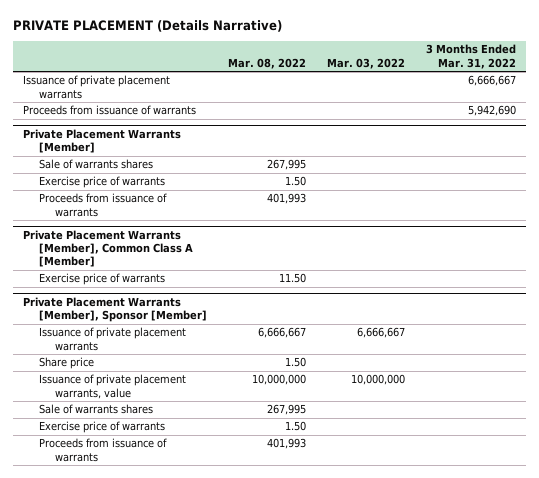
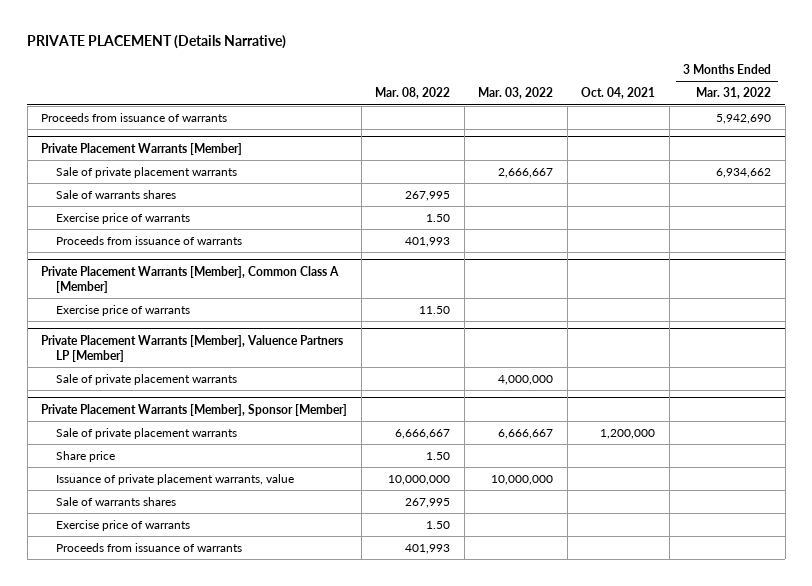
- | Mar. 08, 2022 | Mar. 03, 2022 | 3 Months Ended Mar. 31, 2022
+ | Mar. 08, 2022 | Mar. 03, 2022 | Oct. 04, 2021 | 3 Months Ended Mar. 31, 2022
- Issuance of private placement warrants | | | 6,666,667
@ Private Placement Warrants [Member]
+ Sale of private placement warrants | | 2,666,667 | | 6,934,662
+ Private Placement Warrants [Member], Valuence Partners LP [Member]
+ Sale of private placement warrants | | 4,000,000 | |
@ Private Placement Warrants [Member], Sponsor [Member]
- Issuance of private placement warrants | 6,666,667 | 6,666,667 |
+ Sale of private placement warrants | 6,666,667 | 6,666,667 | 1,200,000 |

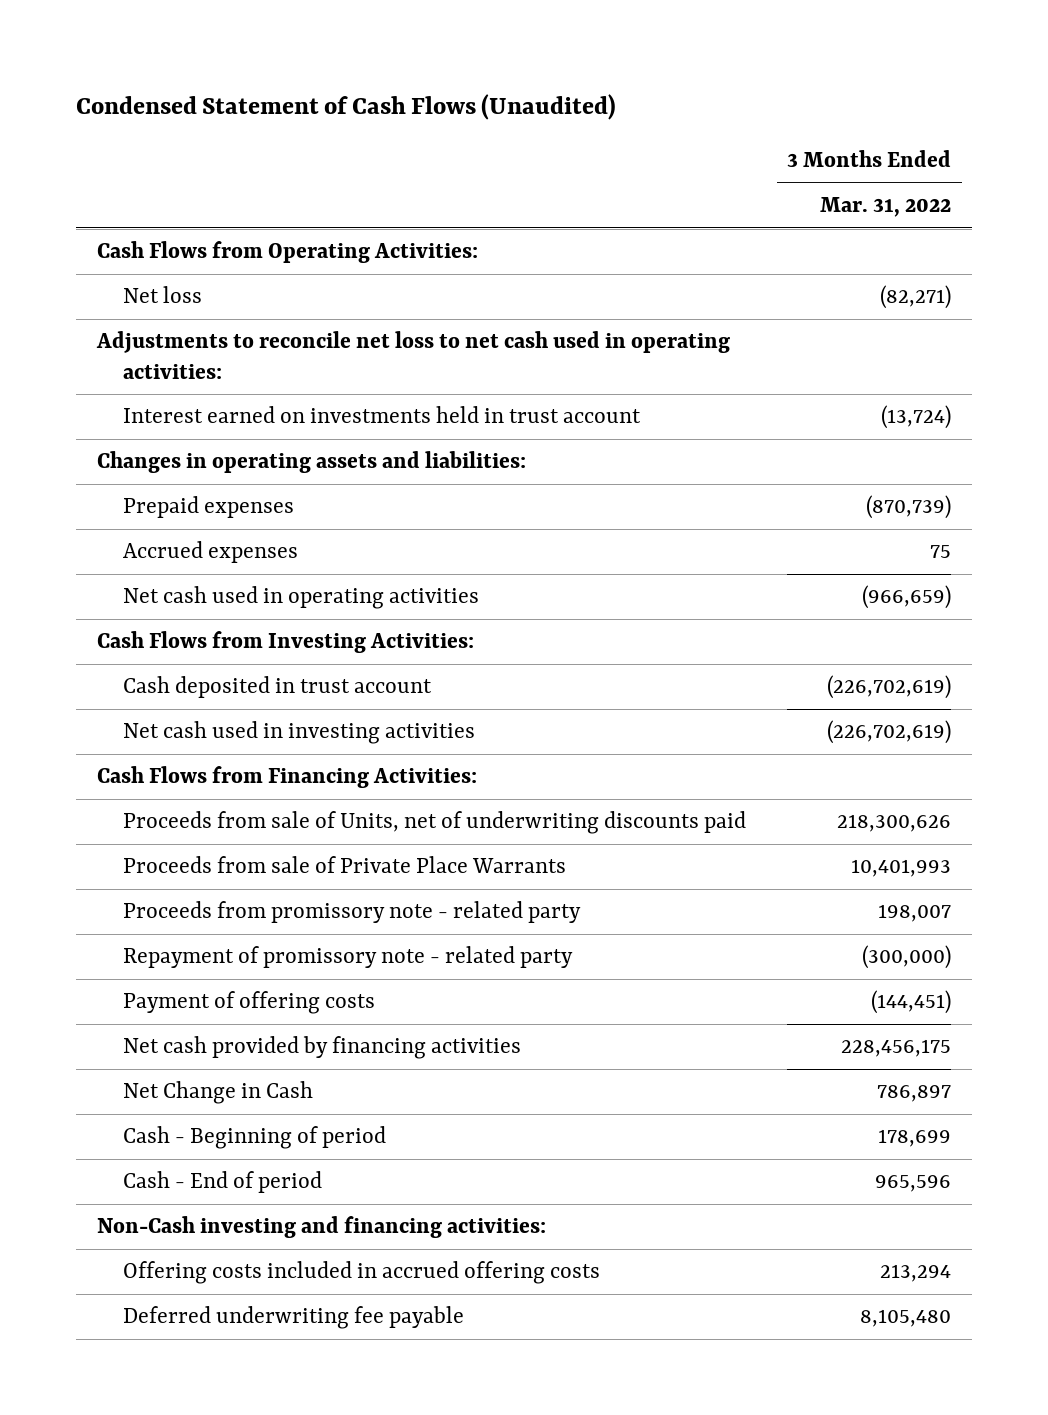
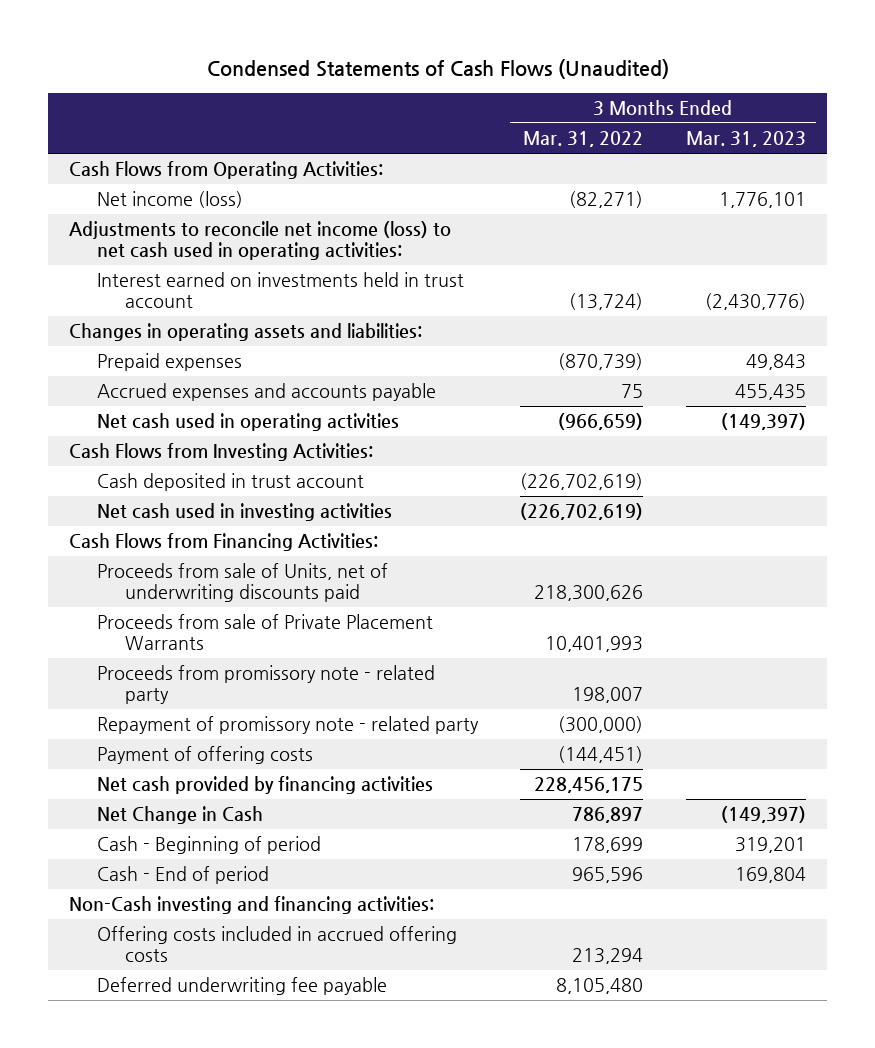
- Condensed Statement of Cash Flows (Unaudited)
+ Condensed Statements of Cash Flows (Unaudited)
- | 3 Months Ended Mar. 31, 2022
+ | 3 Months Ended Mar. 31, 2022 | 3 Months Ended Mar. 31, 2023
- Net loss | (82,271)
- Adjustments to reconcile net loss to net cash used in operating activities:
+ Net income (loss) | (82,271) | 1,776,101
+ Adjustments to reconcile net income (loss) to net cash used in operating activities:
- Accrued expenses | 75
+ Accrued expenses and accounts payable | 75 | 455,435
- Proceeds from sale of Private Place Warrants | 10,401,993
+ Proceeds from sale of Private Placement Warrants | 10,401,993 |

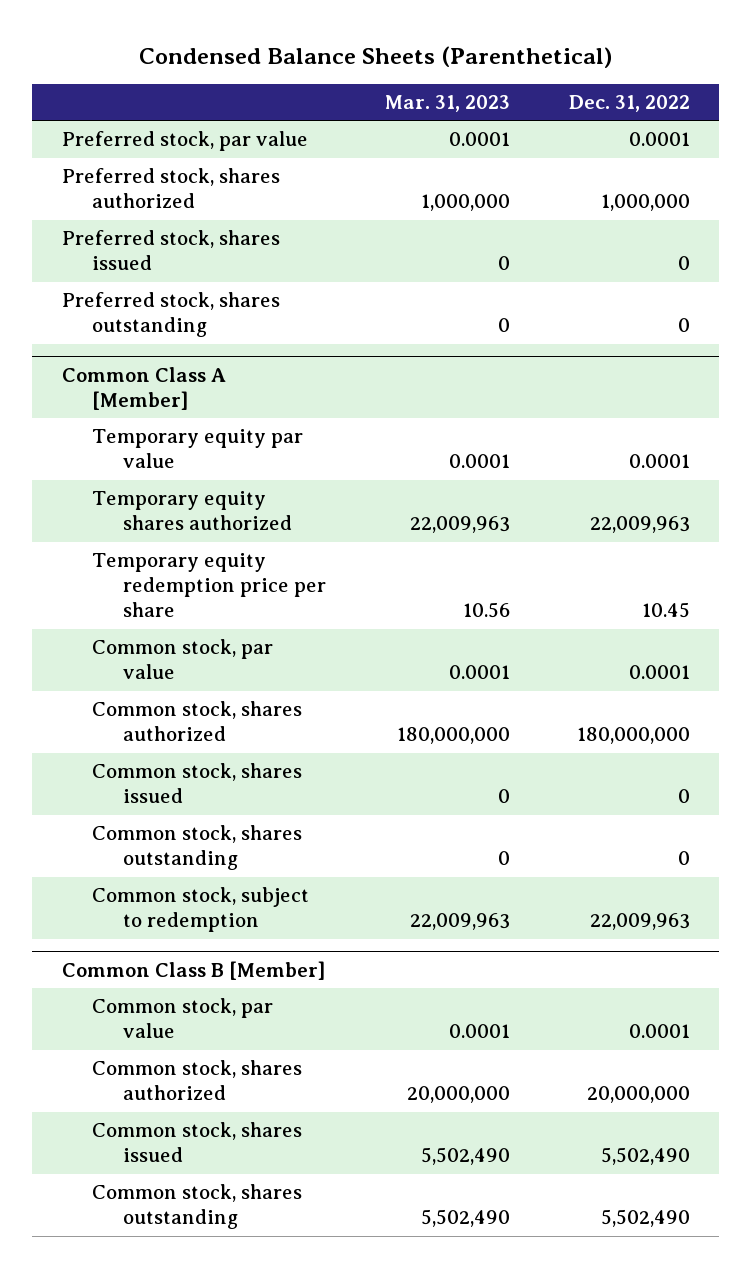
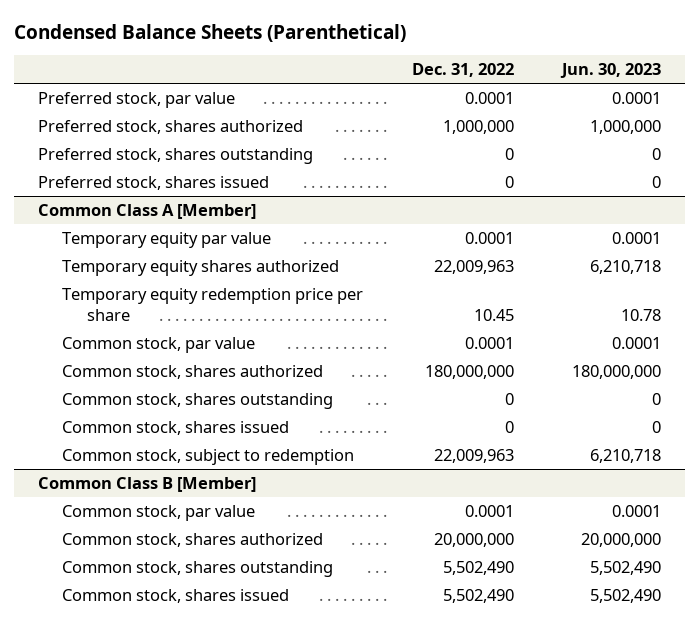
- | Mar. 31, 2023 | Dec. 31, 2022
+ | Dec. 31, 2022 | Jun. 30, 2023
moved down: Preferred stock, shares issued | 0 | 0
@ Common Class A [Member]
moved down: Common stock, shares issued | 0 | 0
@ Common Class B [Member]
moved down: Common stock, shares issued | 5,502,490 | 5,502,490

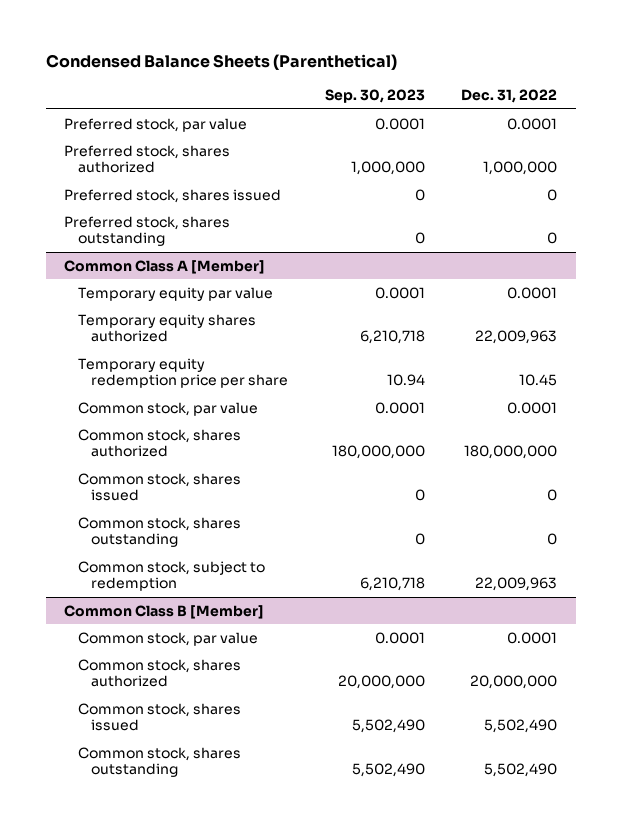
- | Dec. 31, 2022 | Jun. 30, 2023
+ | Sep. 30, 2023 | Dec. 31, 2022
moved down: Preferred stock, shares outstanding | 0 | 0
@ Common Class A [Member]
moved down: Common stock, shares outstanding | 0 | 0
@ Common Class B [Member]
moved down: Common stock, shares outstanding | 5,502,490 | 5,502,490

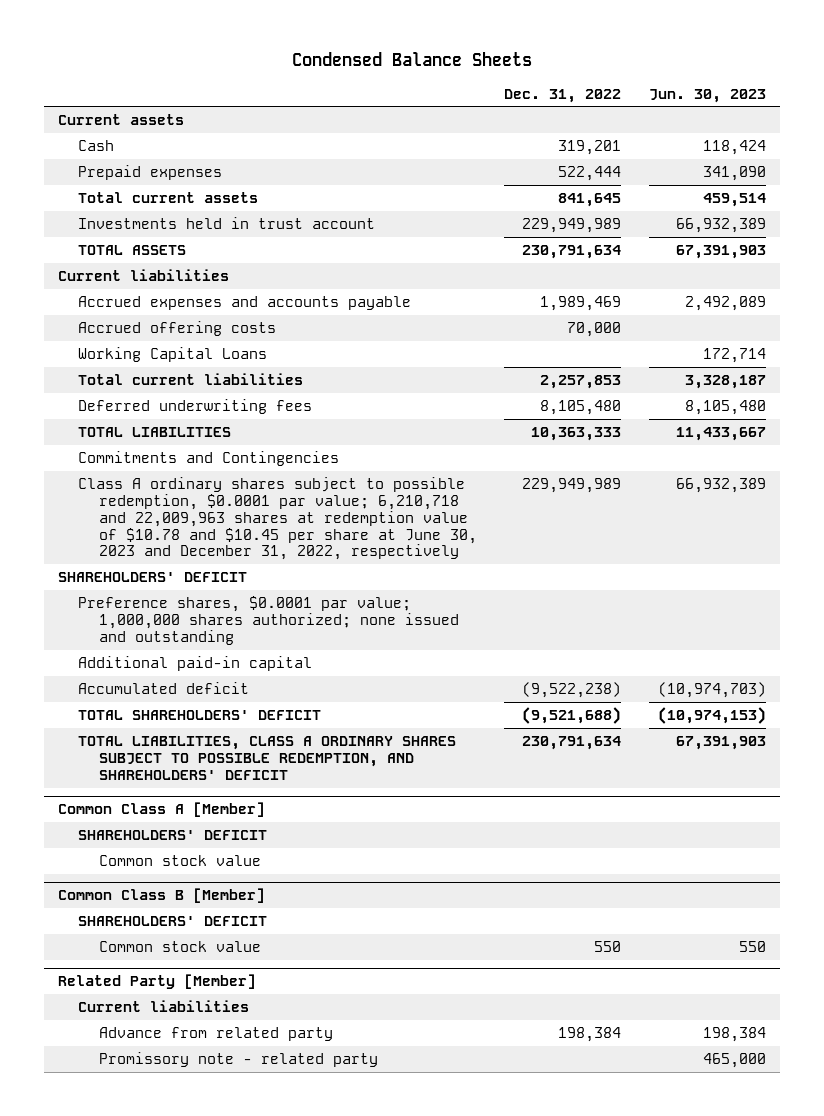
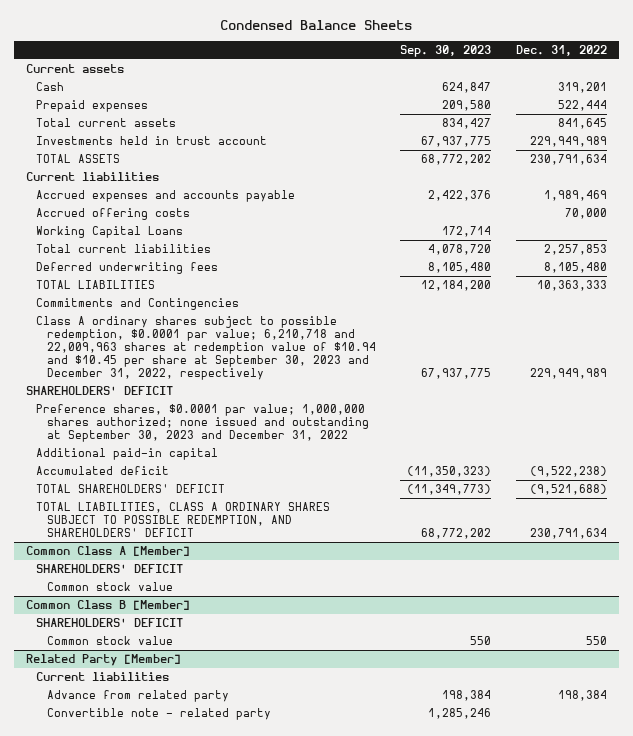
- | Dec. 31, 2022 | Jun. 30, 2023
+ | Sep. 30, 2023 | Dec. 31, 2022
- Class A ordinary shares subject to possible redemption, $0.0001 par value; 6,210,718 and 22,009,963 shares at redemption value of $10.78 and $10.45 per share at June 30, 2023 and December 31, 2022, respectively | 229,949,989 | 66,932,389
+ Class A ordinary shares subject to possible redemption, $0.0001 par value; 6,210,718 and 22,009,963 shares at redemption value of $10.94 and $10.45 per share at September 30, 2023 and December 31, 2022, respectively | 67,937,775 | 229,949,989
- Preference shares, $0.0001 par value; 1,000,000 shares authorized; none issued and outstanding
+ Preference shares, $0.0001 par value; 1,000,000 shares authorized; none issued and outstanding at September 30, 2023 and December 31, 2022
@ Related Party [Member]
- Promissory note - related party | | 465,000
+ Convertible note - related party | 1,285,246 |

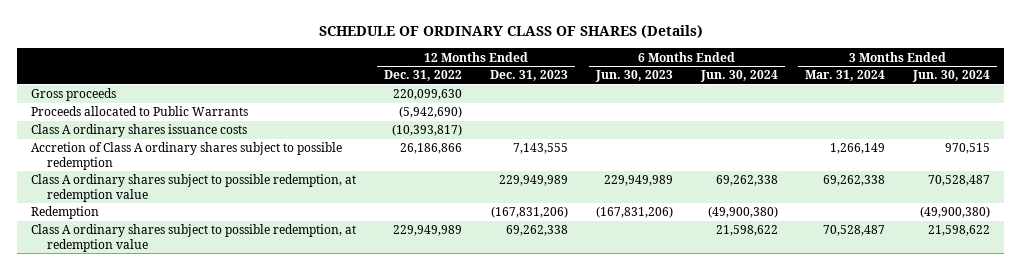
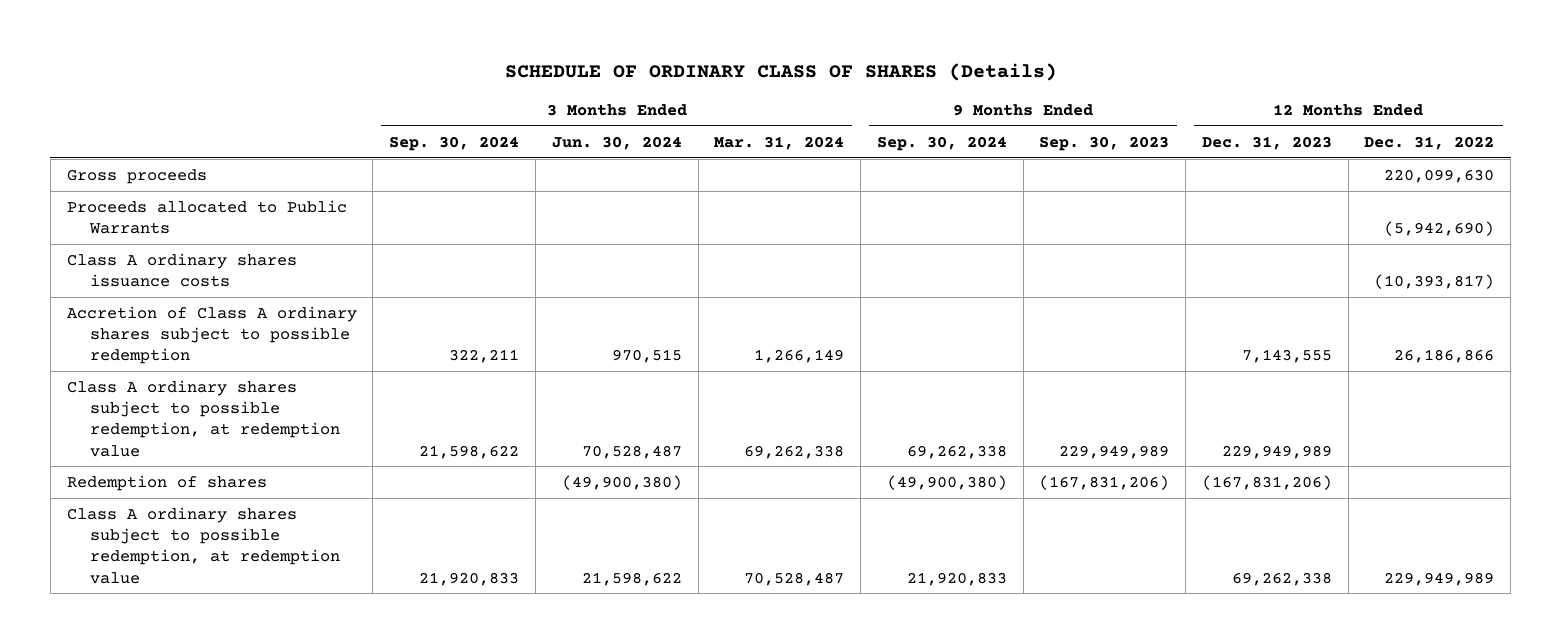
- | 12 Months Ended Dec. 31, 2022 | 12 Months Ended Dec. 31, 2023 | 6 Months Ended Jun. 30, 2023 | 6 Months Ended Jun. 30, 2024 | 3 Months Ended Mar. 31, 2024 | 3 Months Ended Jun. 30, 2024
+ | 3 Months Ended Sep. 30, 2024 | 3 Months Ended Jun. 30, 2024 | 3 Months Ended Mar. 31, 2024 | 9 Months Ended Sep. 30, 2024 | 9 Months Ended Sep. 30, 2023 | 12 Months Ended Dec. 31, 2023 | 12 Months Ended Dec. 31, 2022
- Redemption | | (167,831,206) | (167,831,206) | (49,900,380) | | (49,900,380)
+ Redemption of shares | | (49,900,380) | | (49,900,380) | (167,831,206) | (167,831,206) |

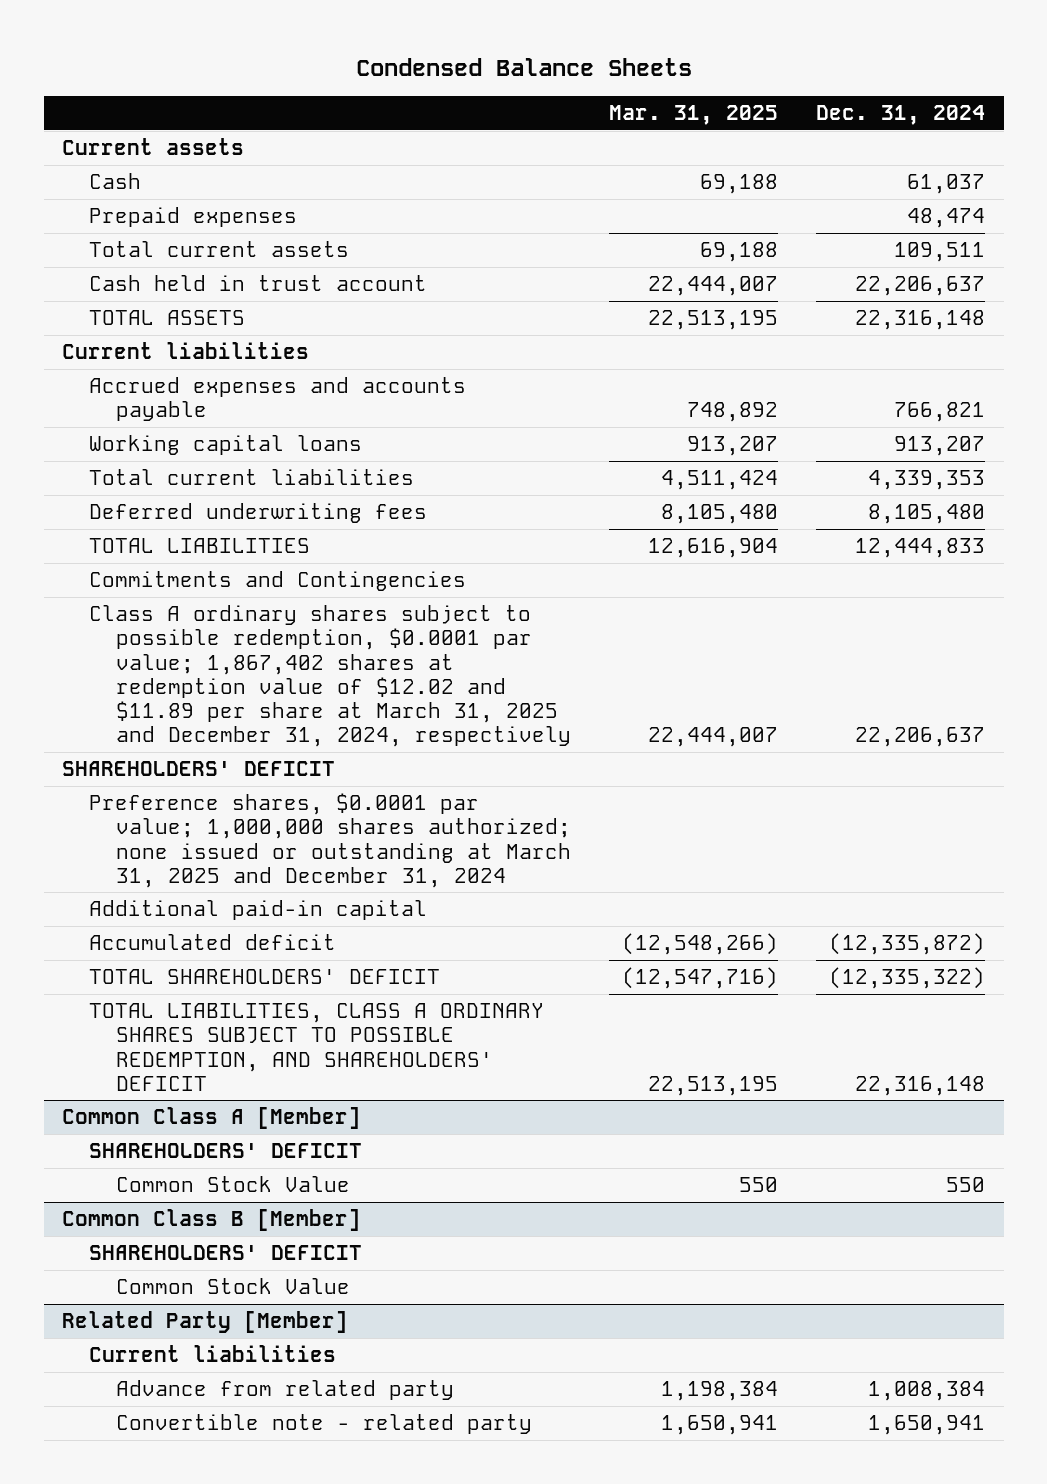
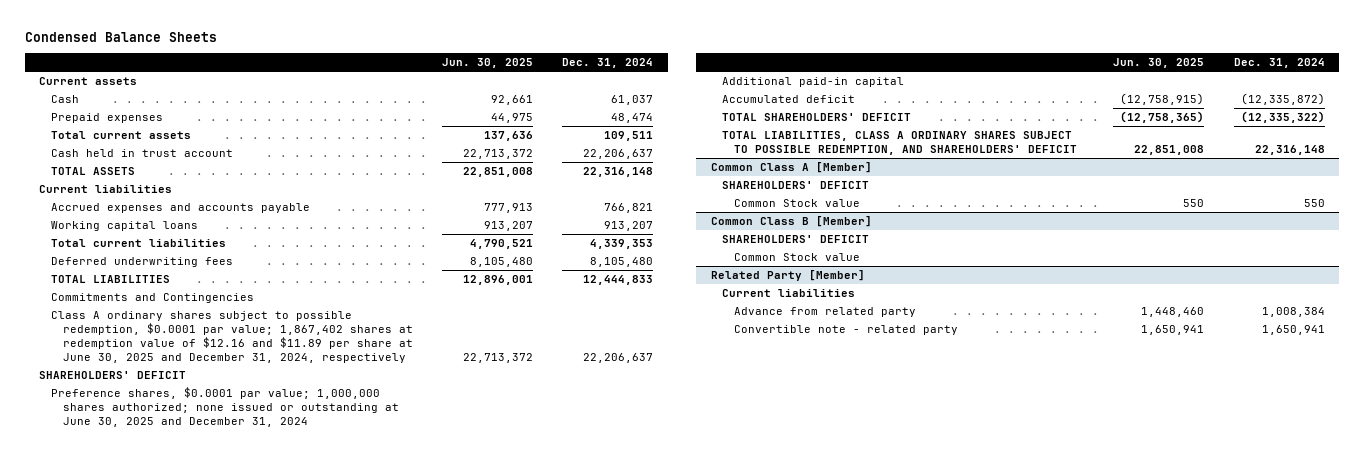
- | Mar. 31, 2025 | Dec. 31, 2024
+ | Jun. 30, 2025 | Dec. 31, 2024
- Class A ordinary shares subject to possible redemption, $0.0001 par value; 1,867,402 shares at redemption value of $12.02 and $11.89 per share at March 31, 2025 and December 31, 2024, respectively | 22,444,007 | 22,206,637
+ Class A ordinary shares subject to possible redemption, $0.0001 par value; 1,867,402 shares at redemption value of $12.16 and $11.89 per share at June 30, 2025 and December 31, 2024, respectively | 22,713,372 | 22,206,637
- Preference shares, $0.0001 par value; 1,000,000 shares authorized; none issued or outstanding at March 31, 2025 and December 31, 2024
+ Preference shares, $0.0001 par value; 1,000,000 shares authorized; none issued or outstanding at June 30, 2025 and December 31, 2024
@ Common Class A [Member]
- Common Stock Value | 550 | 550
+ Common Stock value | 550 | 550
@ Common Class B [Member]
- Common Stock Value
+ Common Stock value

